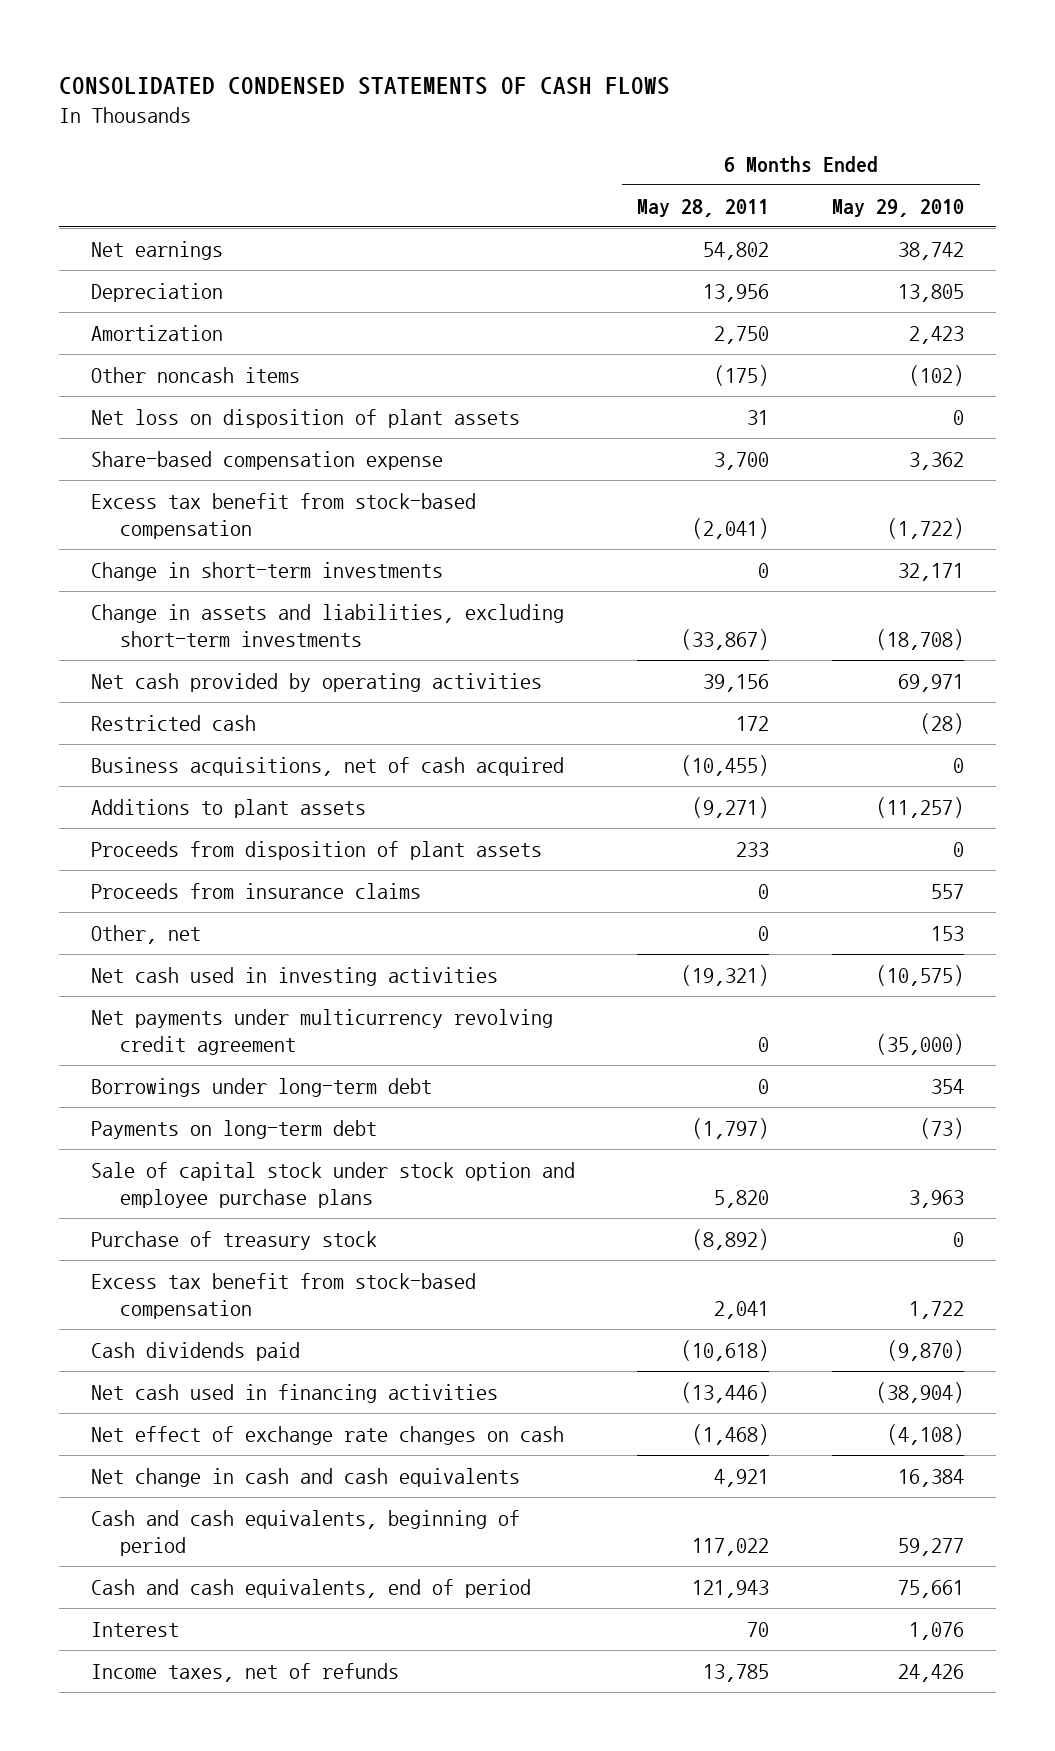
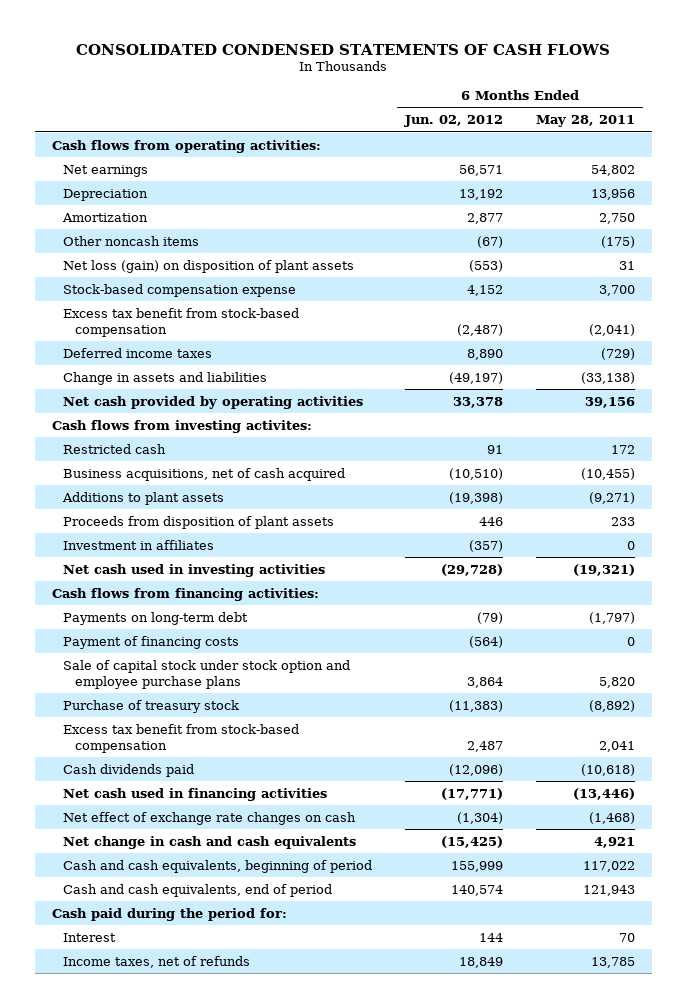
- | 6 Months Ended May 28, 2011 | 6 Months Ended May 29, 2010
+ | 6 Months Ended Jun. 02, 2012 | 6 Months Ended May 28, 2011
+ Cash flows from operating activities:
- Net loss on disposition of plant assets | 31 | 0
- Share-based compensation expense | 3,700 | 3,362
+ Net loss (gain) on disposition of plant assets | (553) | 31
+ Stock-based compensation expense | 4,152 | 3,700
- Change in short-term investments | 0 | 32,171
- Change in assets and liabilities, excluding short-term investments | (33,867) | (18,708)
+ Deferred income taxes | 8,890 | (729)
+ Change in assets and liabilities | (49,197) | (33,138)
+ Cash flows from investing activites:
- Proceeds from insurance claims | 0 | 557
- Other, net | 0 | 153
+ Investment in affiliates | (357) | 0
- Net payments under multicurrency revolving credit agreement | 0 | (35,000)
- Borrowings under long-term debt | 0 | 354
+ Cash flows from financing activities:
+ Payment of financing costs | (564) | 0
+ Cash paid during the period for:

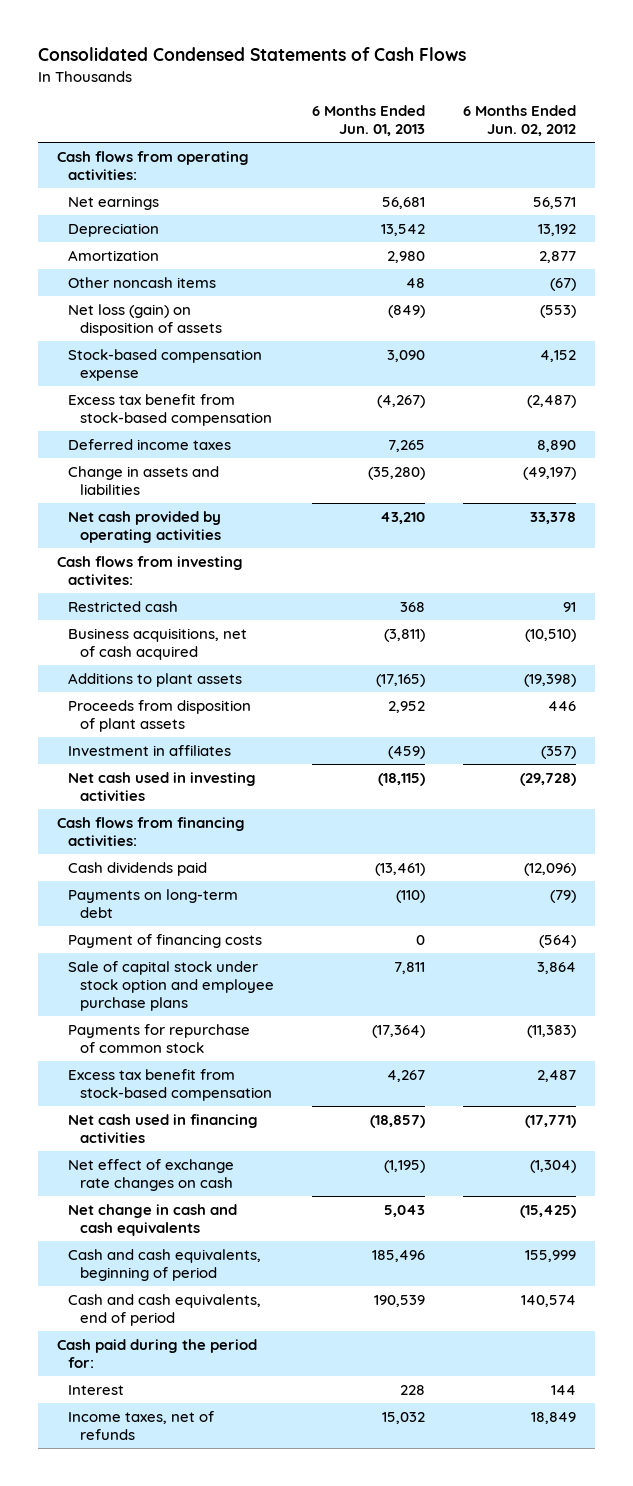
- CONSOLIDATED CONDENSED STATEMENTS OF CASH FLOWS
+ Consolidated Condensed Statements of Cash Flows
- | 6 Months Ended Jun. 02, 2012 | 6 Months Ended May 28, 2011
+ | 6 Months Ended Jun. 01, 2013 | 6 Months Ended Jun. 02, 2012
- Net loss (gain) on disposition of plant assets | (553) | 31
+ Net loss (gain) on disposition of assets | (849) | (553)
moved up: Cash dividends paid | (13,461) | (12,096)
- Purchase of treasury stock | (11,383) | (8,892)
+ Payments for repurchase of common stock | (17,364) | (11,383)

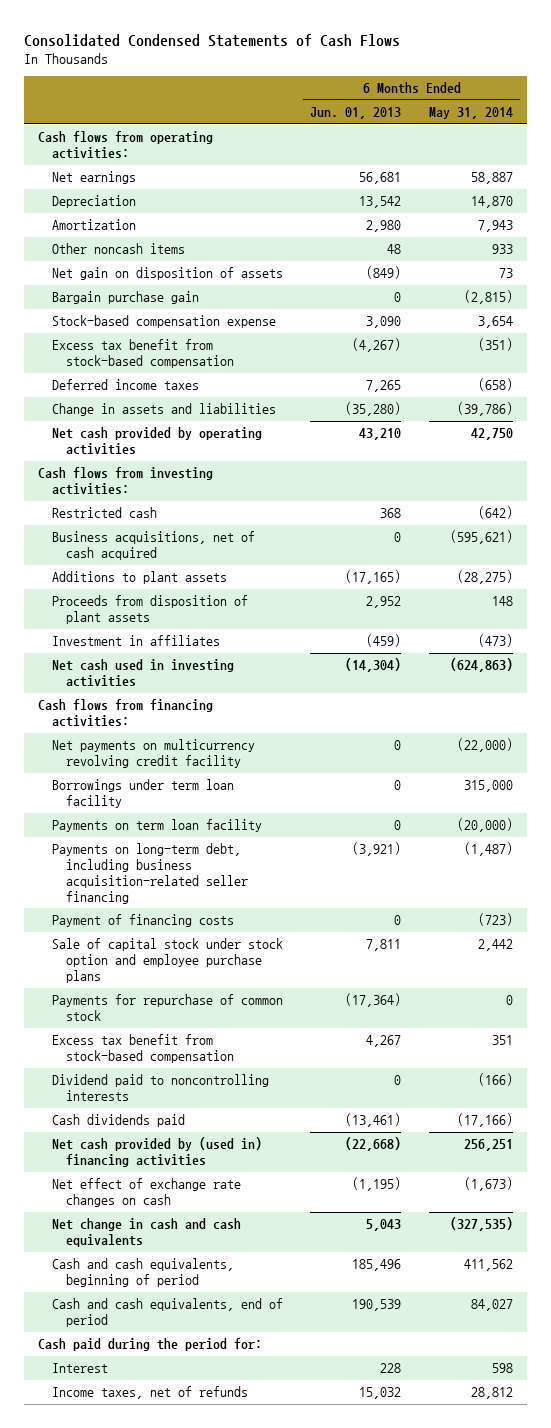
- | 6 Months Ended Jun. 01, 2013 | 6 Months Ended Jun. 02, 2012
+ | 6 Months Ended Jun. 01, 2013 | 6 Months Ended May 31, 2014
- Net loss (gain) on disposition of assets | (849) | (553)
+ Net gain on disposition of assets | (849) | 73
+ Bargain purchase gain | 0 | (2,815)
- Cash flows from investing activites:
+ Cash flows from investing activities:
- Business acquisitions, net of cash acquired | (3,811) | (10,510)
+ Business acquisitions, net of cash acquired | 0 | (595,621)
- Net cash used in investing activities | (18,115) | (29,728)
+ Net cash used in investing activities | (14,304) | (624,863)
- Payments on long-term debt | (110) | (79)
+ Net payments on multicurrency revolving credit facility | 0 | (22,000)
+ Borrowings under term loan facility | 0 | 315,000
+ Payments on term loan facility | 0 | (20,000)
+ Payments on long-term debt, including business acquisition-related seller financing | (3,921) | (1,487)
- Net cash used in financing activities | (18,857) | (17,771)
+ Dividend paid to noncontrolling interests | 0 | (166)
moved down: Cash dividends paid | (13,461) | (17,166)
+ Net cash provided by (used in) financing activities | (22,668) | 256,251

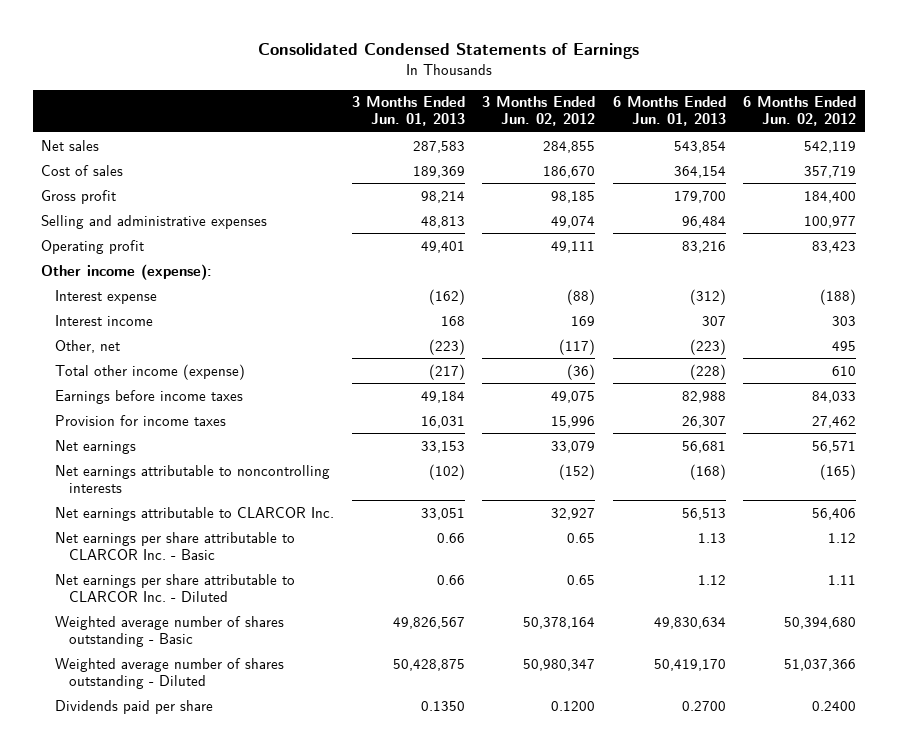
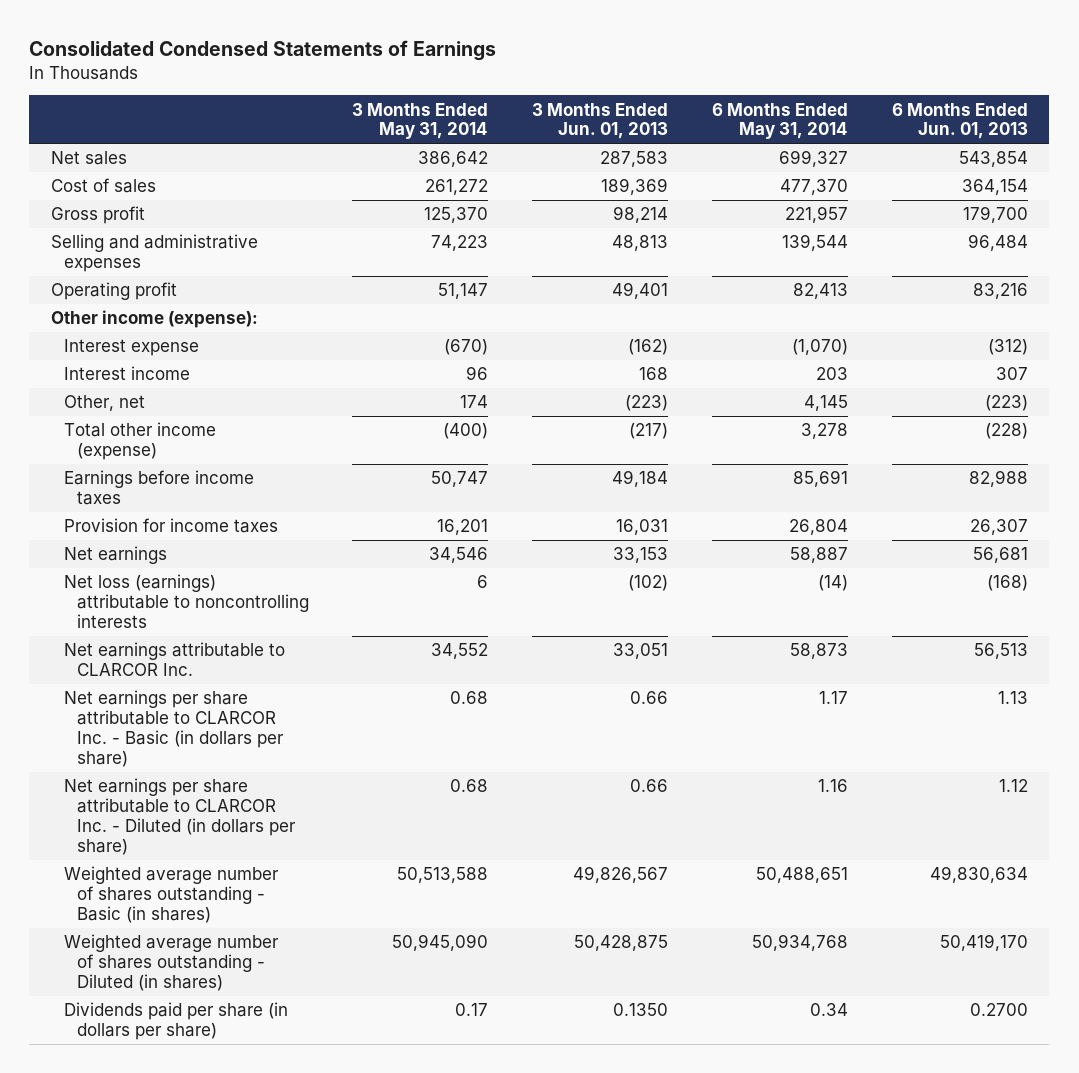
- | 3 Months Ended Jun. 01, 2013 | 3 Months Ended Jun. 02, 2012 | 6 Months Ended Jun. 01, 2013 | 6 Months Ended Jun. 02, 2012
+ | 3 Months Ended May 31, 2014 | 3 Months Ended Jun. 01, 2013 | 6 Months Ended May 31, 2014 | 6 Months Ended Jun. 01, 2013
- Net earnings attributable to noncontrolling interests | (102) | (152) | (168) | (165)
+ Net loss (earnings) attributable to noncontrolling interests | 6 | (102) | (14) | (168)
- Net earnings per share attributable to CLARCOR Inc. - Basic | 0.66 | 0.65 | 1.13 | 1.12
- Net earnings per share attributable to CLARCOR Inc. - Diluted | 0.66 | 0.65 | 1.12 | 1.11
- Weighted average number of shares outstanding - Basic | 49,826,567 | 50,378,164 | 49,830,634 | 50,394,680
- Weighted average number of shares outstanding - Diluted | 50,428,875 | 50,980,347 | 50,419,170 | 51,037,366
- Dividends paid per share | 0.1350 | 0.1200 | 0.2700 | 0.2400
+ Net earnings per share attributable to CLARCOR Inc. - Basic (in dollars per share) | 0.68 | 0.66 | 1.17 | 1.13
+ Net earnings per share attributable to CLARCOR Inc. - Diluted (in dollars per share) | 0.68 | 0.66 | 1.16 | 1.12
+ Weighted average number of shares outstanding - Basic (in shares) | 50,513,588 | 49,826,567 | 50,488,651 | 49,830,634
+ Weighted average number of shares outstanding - Diluted (in shares) | 50,945,090 | 50,428,875 | 50,934,768 | 50,419,170
+ Dividends paid per share (in dollars per share) | 0.17 | 0.1350 | 0.34 | 0.2700

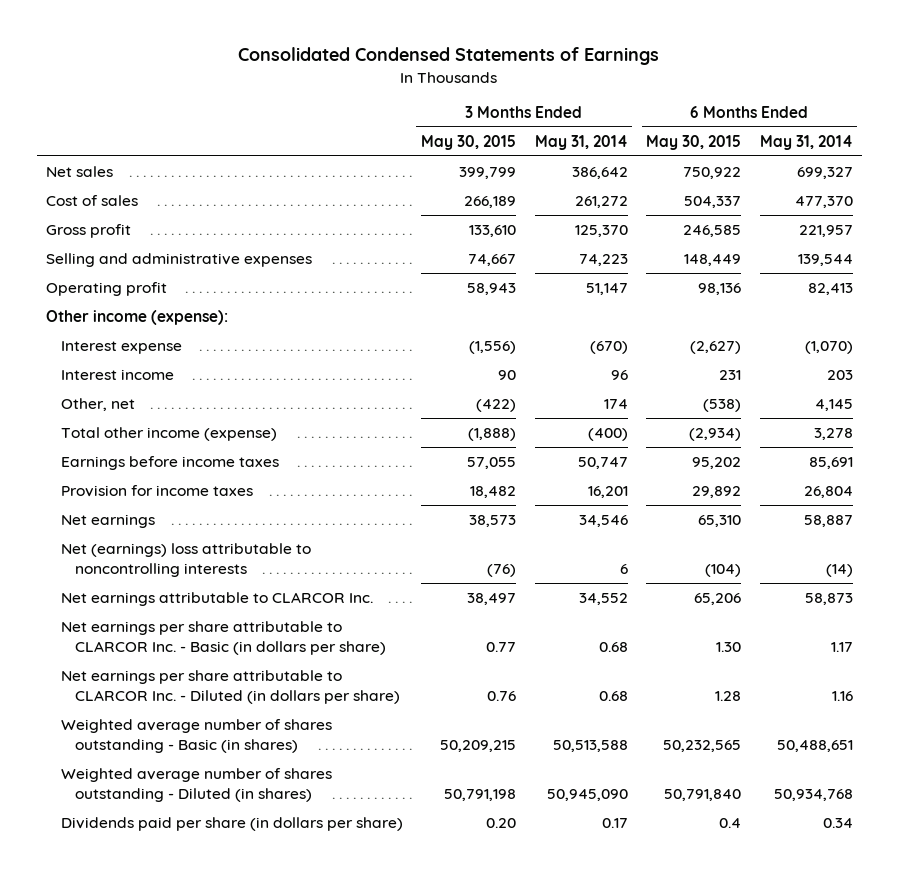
- | 3 Months Ended May 31, 2014 | 3 Months Ended Jun. 01, 2013 | 6 Months Ended May 31, 2014 | 6 Months Ended Jun. 01, 2013
+ | 3 Months Ended May 30, 2015 | 3 Months Ended May 31, 2014 | 6 Months Ended May 30, 2015 | 6 Months Ended May 31, 2014
- Net loss (earnings) attributable to noncontrolling interests | 6 | (102) | (14) | (168)
+ Net (earnings) loss attributable to noncontrolling interests | (76) | 6 | (104) | (14)

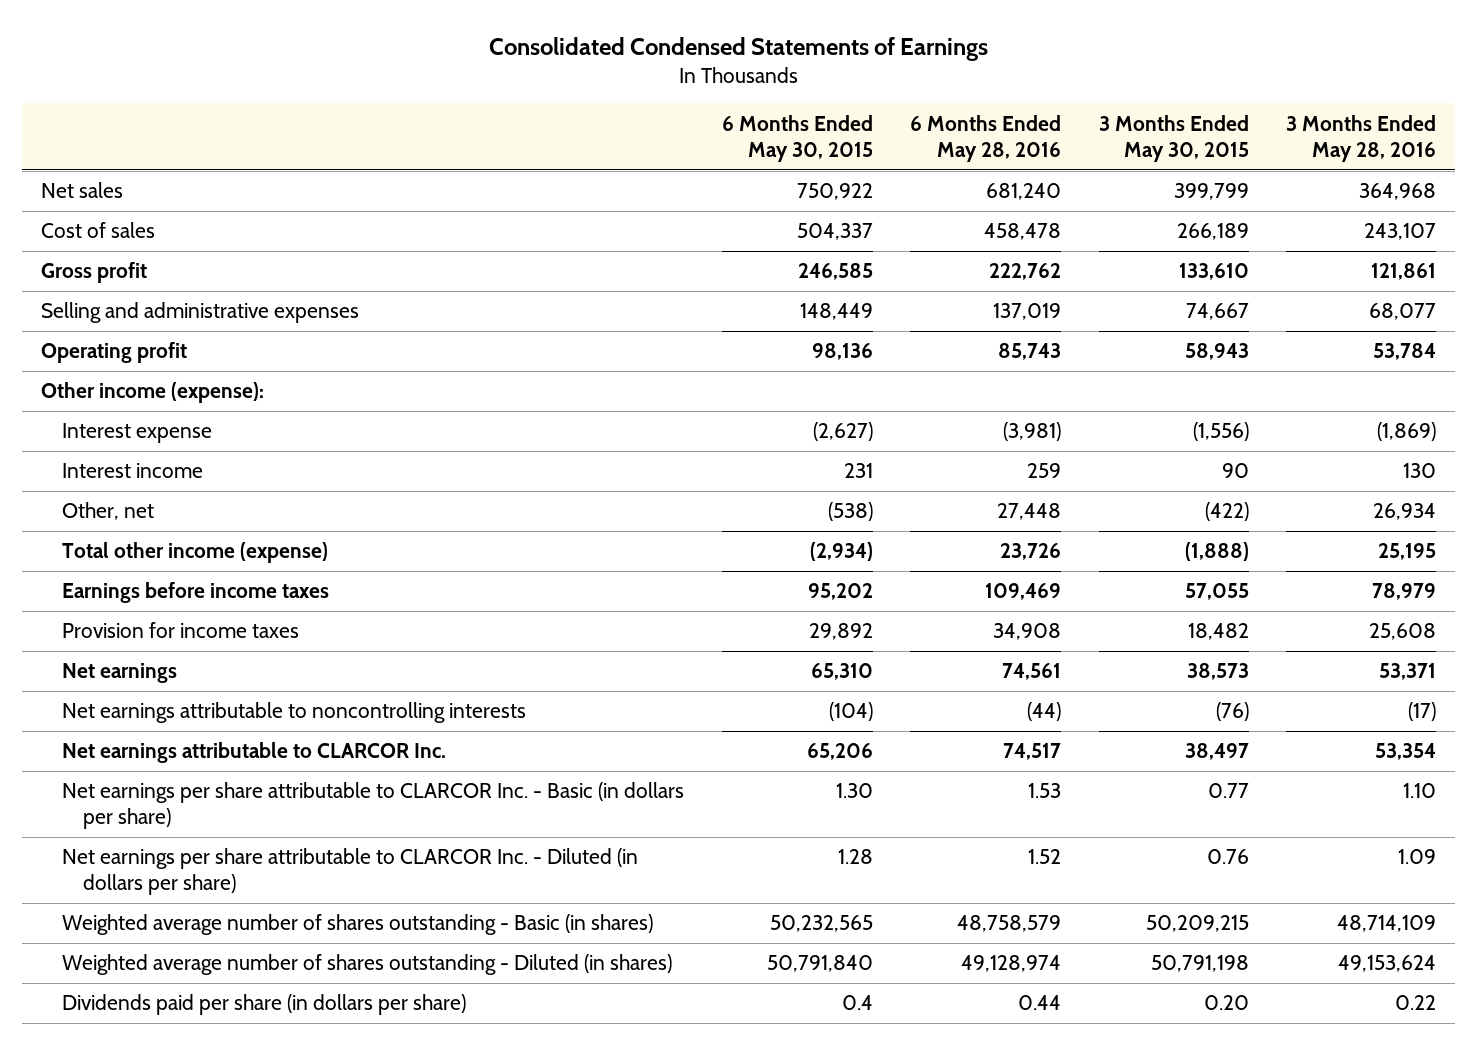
- | 3 Months Ended May 30, 2015 | 3 Months Ended May 31, 2014 | 6 Months Ended May 30, 2015 | 6 Months Ended May 31, 2014
+ | 6 Months Ended May 30, 2015 | 6 Months Ended May 28, 2016 | 3 Months Ended May 30, 2015 | 3 Months Ended May 28, 2016
- Net (earnings) loss attributable to noncontrolling interests | (76) | 6 | (104) | (14)
+ Net earnings attributable to noncontrolling interests | (104) | (44) | (76) | (17)

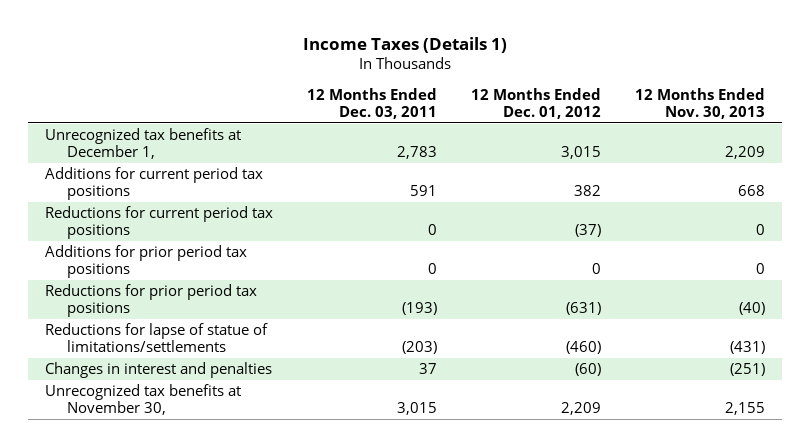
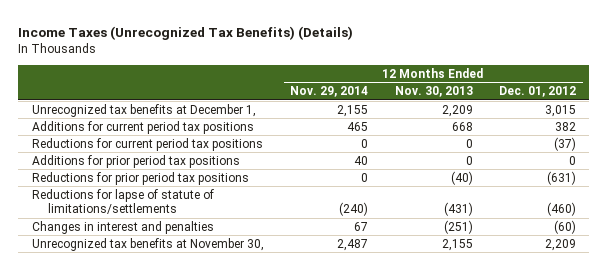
- Income Taxes (Details 1)
+ Income Taxes (Unrecognized Tax Benefits) (Details)
- | 12 Months Ended Dec. 03, 2011 | 12 Months Ended Dec. 01, 2012 | 12 Months Ended Nov. 30, 2013
+ | 12 Months Ended Nov. 29, 2014 | 12 Months Ended Nov. 30, 2013 | 12 Months Ended Dec. 01, 2012
- Reductions for lapse of statue of limitations/settlements | (203) | (460) | (431)
+ Reductions for lapse of statute of limitations/settlements | (240) | (431) | (460)

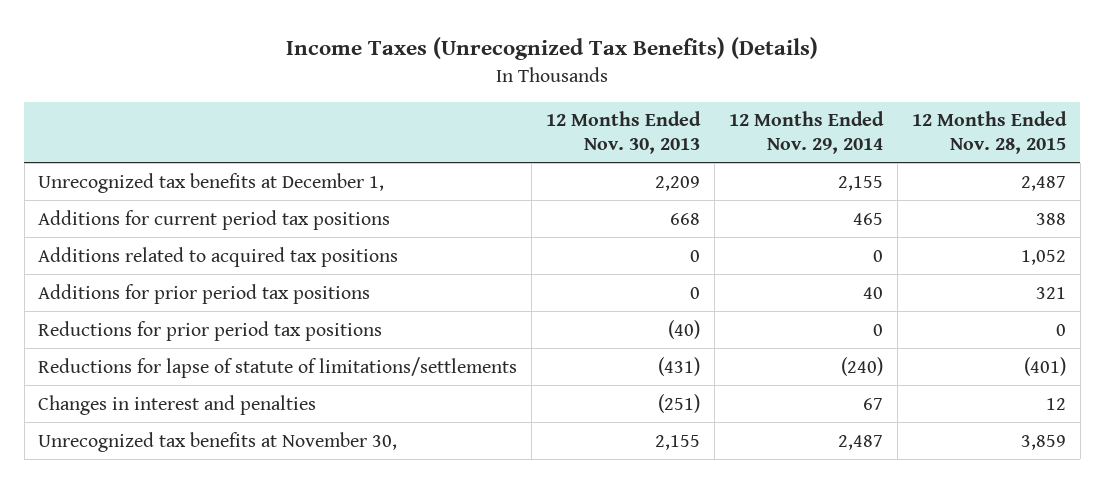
- | 12 Months Ended Nov. 29, 2014 | 12 Months Ended Nov. 30, 2013 | 12 Months Ended Dec. 01, 2012
+ | 12 Months Ended Nov. 30, 2013 | 12 Months Ended Nov. 29, 2014 | 12 Months Ended Nov. 28, 2015
- Reductions for current period tax positions | 0 | 0 | (37)
+ Additions related to acquired tax positions | 0 | 0 | 1,052

